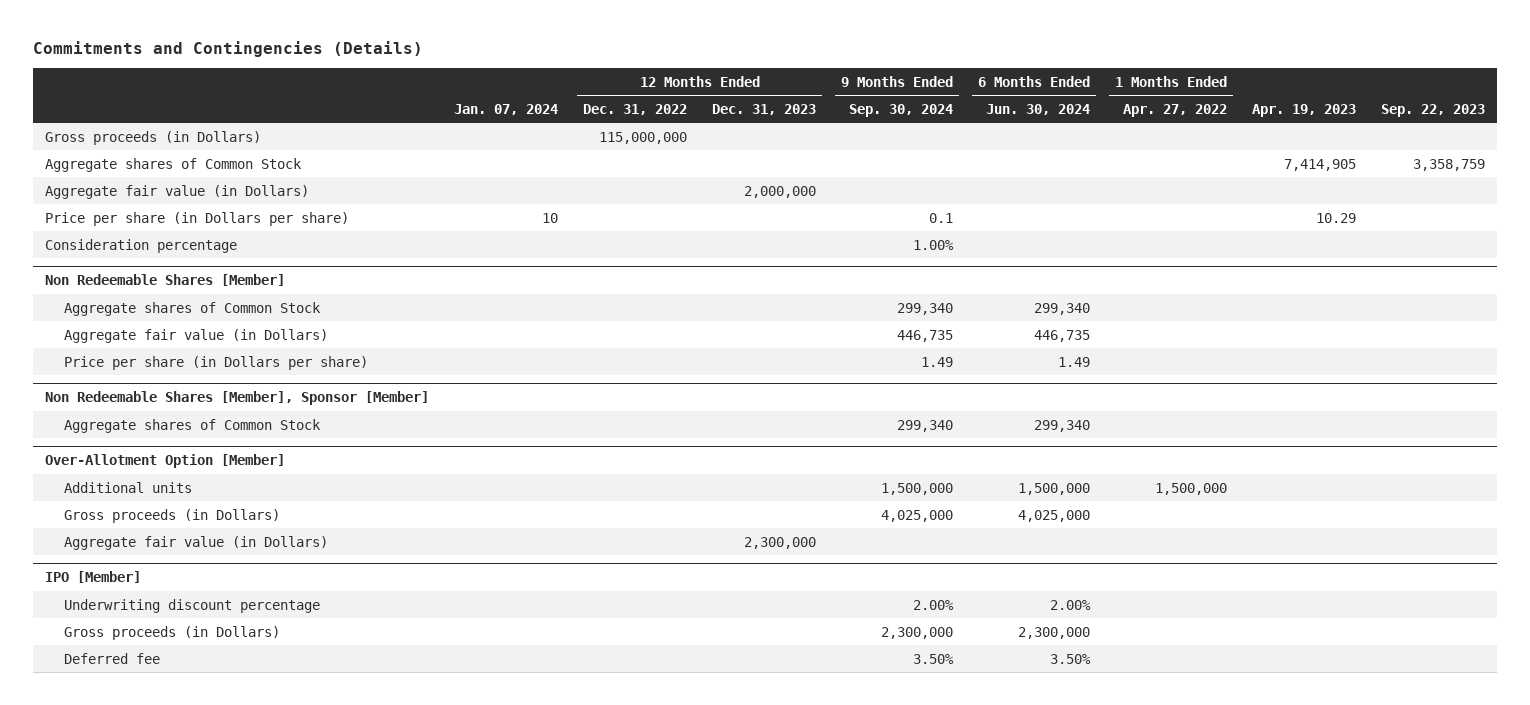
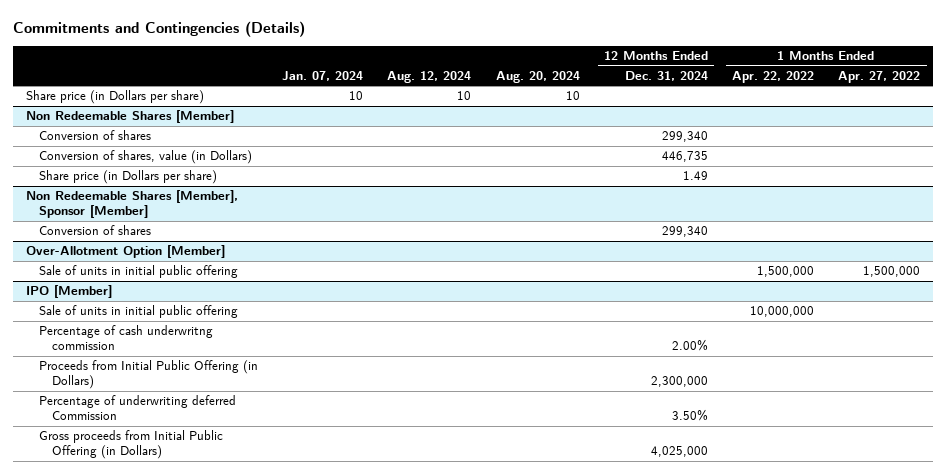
- | Jan. 07, 2024 | 12 Months Ended Dec. 31, 2022 | 12 Months Ended Dec. 31, 2023 | 9 Months Ended Sep. 30, 2024 | 6 Months Ended Jun. 30, 2024 | 1 Months Ended Apr. 27, 2022 | Apr. 19, 2023 | Sep. 22, 2023
+ | Jan. 07, 2024 | Aug. 12, 2024 | Aug. 20, 2024 | 12 Months Ended Dec. 31, 2024 | 1 Months Ended Apr. 22, 2022 | 1 Months Ended Apr. 27, 2022
- Gross proceeds (in Dollars) | | 115,000,000 | | | | | |
- Aggregate shares of Common Stock | | | | | | | 7,414,905 | 3,358,759
- Aggregate fair value (in Dollars) | | | 2,000,000 | | | | |
- Price per share (in Dollars per share) | 10 | | | 0.1 | | | 10.29 |
- Consideration percentage | | | | 1.00% | | | |
+ Share price (in Dollars per share) | 10 | 10 | 10 | | |
@ Non Redeemable Shares [Member]
- Aggregate shares of Common Stock | | | | 299,340 | 299,340 | | |
- Aggregate fair value (in Dollars) | | | | 446,735 | 446,735 | | |
- Price per share (in Dollars per share) | | | | 1.49 | 1.49 | | |
+ Conversion of shares | | | | 299,340 | |
+ Conversion of shares, value (in Dollars) | | | | 446,735 | |
+ Share price (in Dollars per share) | | | | 1.49 | |
@ Non Redeemable Shares [Member], Sponsor [Member]
- Aggregate shares of Common Stock | | | | 299,340 | 299,340 | | |
+ Conversion of shares | | | | 299,340 | |
@ Over-Allotment Option [Member]
- Additional units | | | | 1,500,000 | 1,500,000 | 1,500,000 | |
- Gross proceeds (in Dollars) | | | | 4,025,000 | 4,025,000 | | |
- Aggregate fair value (in Dollars) | | | 2,300,000 | | | | |
+ Sale of units in initial public offering | | | | | 1,500,000 | 1,500,000
@ IPO [Member]
- Underwriting discount percentage | | | | 2.00% | 2.00% | | |
- Gross proceeds (in Dollars) | | | | 2,300,000 | 2,300,000 | | |
- Deferred fee | | | | 3.50% | 3.50% | | |
+ Sale of units in initial public offering | | | | | 10,000,000 |
+ Percentage of cash underwritng commission | | | | 2.00% | |
+ Proceeds from Initial Public Offering (in Dollars) | | | | 2,300,000 | |
+ Percentage of underwriting deferred Commission | | | | 3.50% | |
+ Gross proceeds from Initial Public Offering (in Dollars) | | | | 4,025,000 | |

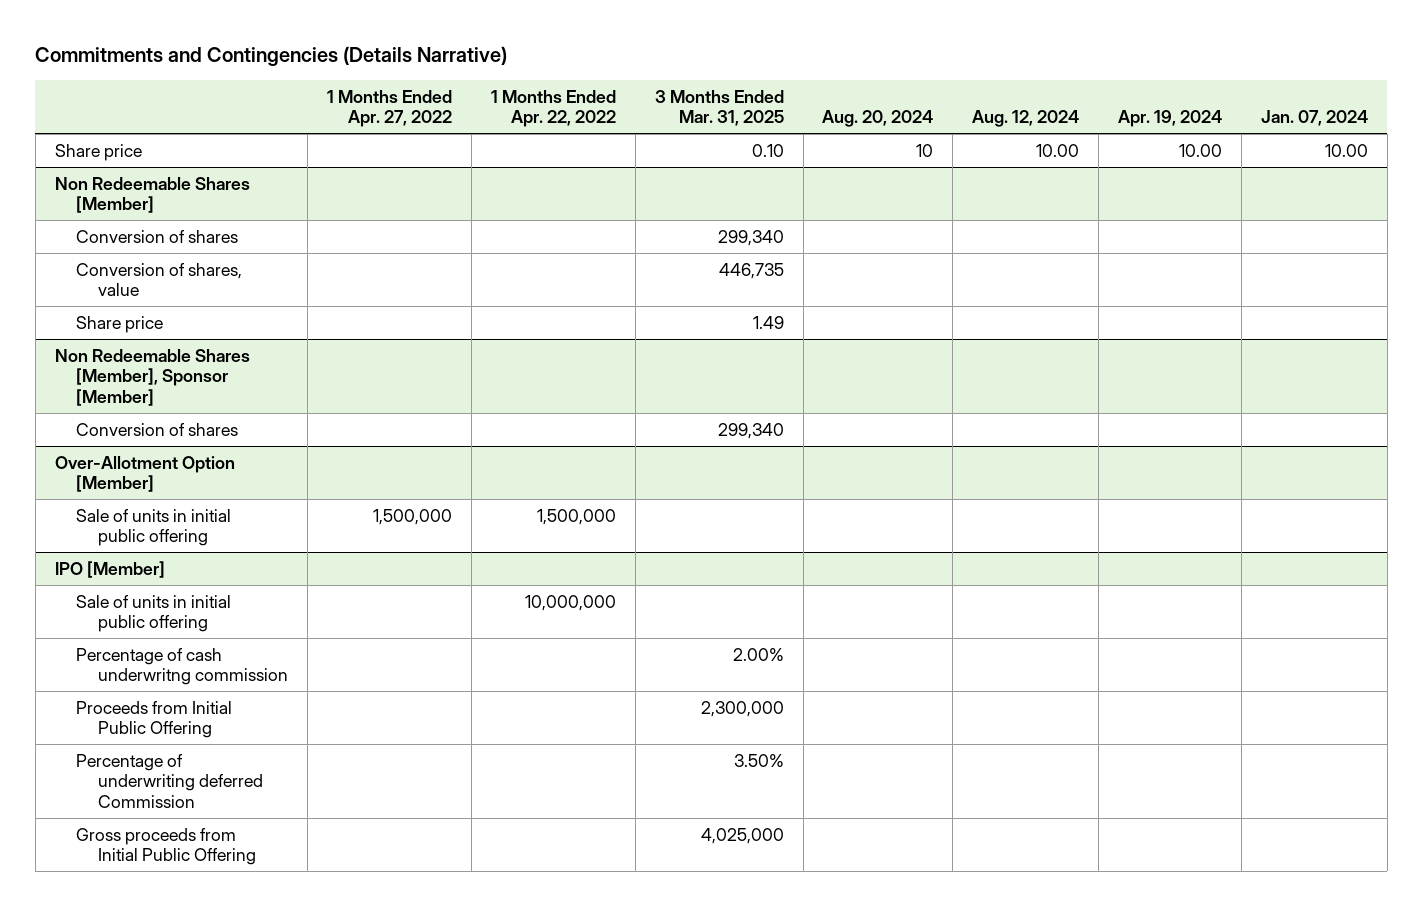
- Commitments and Contingencies (Details)
+ Commitments and Contingencies (Details Narrative)
- | Jan. 07, 2024 | Aug. 12, 2024 | Aug. 20, 2024 | 12 Months Ended Dec. 31, 2024 | 1 Months Ended Apr. 22, 2022 | 1 Months Ended Apr. 27, 2022
+ | 1 Months Ended Apr. 27, 2022 | 1 Months Ended Apr. 22, 2022 | 3 Months Ended Mar. 31, 2025 | Aug. 20, 2024 | Aug. 12, 2024 | Apr. 19, 2024 | Jan. 07, 2024
- Share price (in Dollars per share) | 10 | 10 | 10 | | |
+ Share price | | | 0.10 | 10 | 10.00 | 10.00 | 10.00
@ Non Redeemable Shares [Member]
- Conversion of shares, value (in Dollars) | | | | 446,735 | |
- Share price (in Dollars per share) | | | | 1.49 | |
+ Conversion of shares, value | | | 446,735 | | | |
+ Share price | | | 1.49 | | | |
@ IPO [Member]
- Proceeds from Initial Public Offering (in Dollars) | | | | 2,300,000 | |
+ Proceeds from Initial Public Offering | | | 2,300,000 | | | |
- Gross proceeds from Initial Public Offering (in Dollars) | | | | 4,025,000 | |
+ Gross proceeds from Initial Public Offering | | | 4,025,000 | | | |

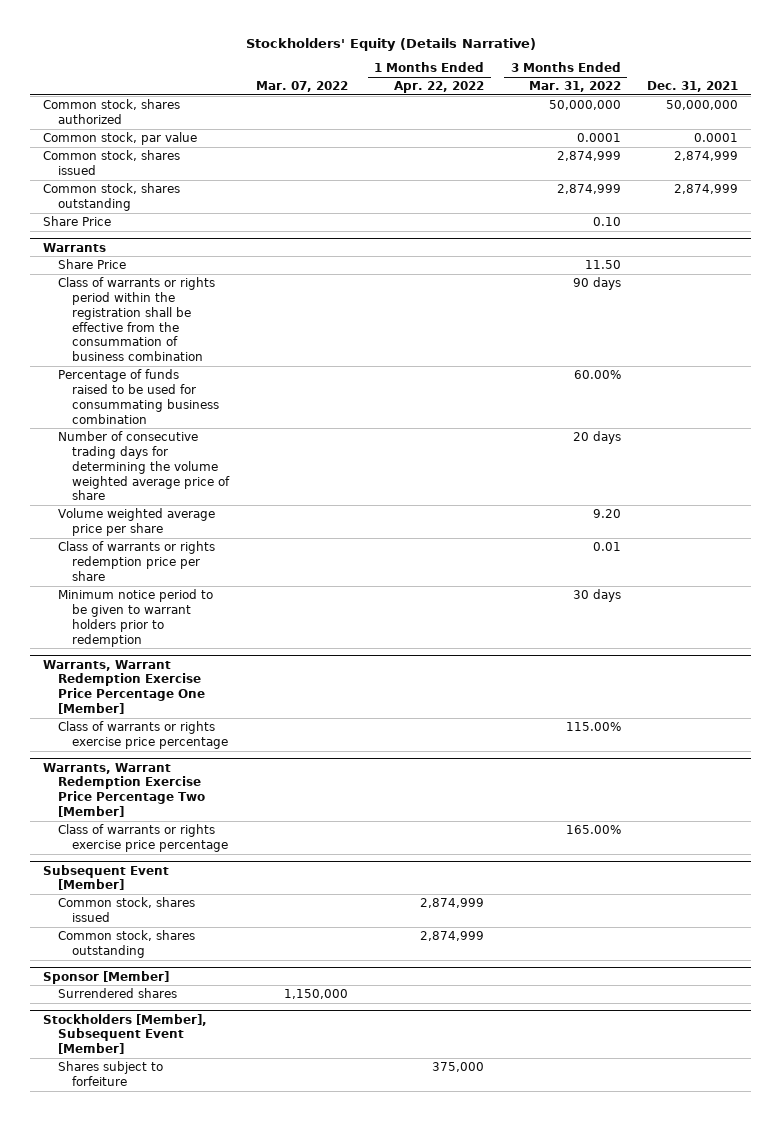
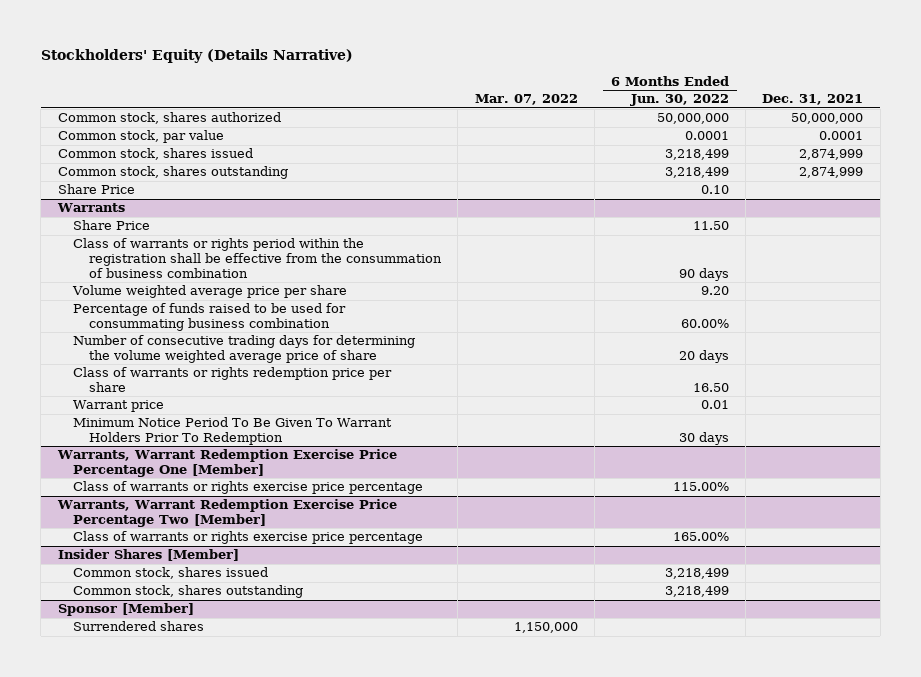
- | Mar. 07, 2022 | 1 Months Ended Apr. 22, 2022 | 3 Months Ended Mar. 31, 2022 | Dec. 31, 2021
+ | Mar. 07, 2022 | 6 Months Ended Jun. 30, 2022 | Dec. 31, 2021
@ Warrants
moved up: Volume weighted average price per share | | 9.20 |
- Minimum notice period to be given to warrant holders prior to redemption | | | 30 days |
+ Warrant price | | 0.01 |
+ Minimum Notice Period To Be Given To Warrant Holders Prior To Redemption | | 30 days |
- Subsequent Event [Member]
- Common stock, shares issued | | 2,874,999 | |
- Common stock, shares outstanding | | 2,874,999 | |
+ Insider Shares [Member]
+ Common stock, shares issued | | 3,218,499 |
+ Common stock, shares outstanding | | 3,218,499 |
- Stockholders [Member], Subsequent Event [Member]
- Shares subject to forfeiture | | 375,000 | |

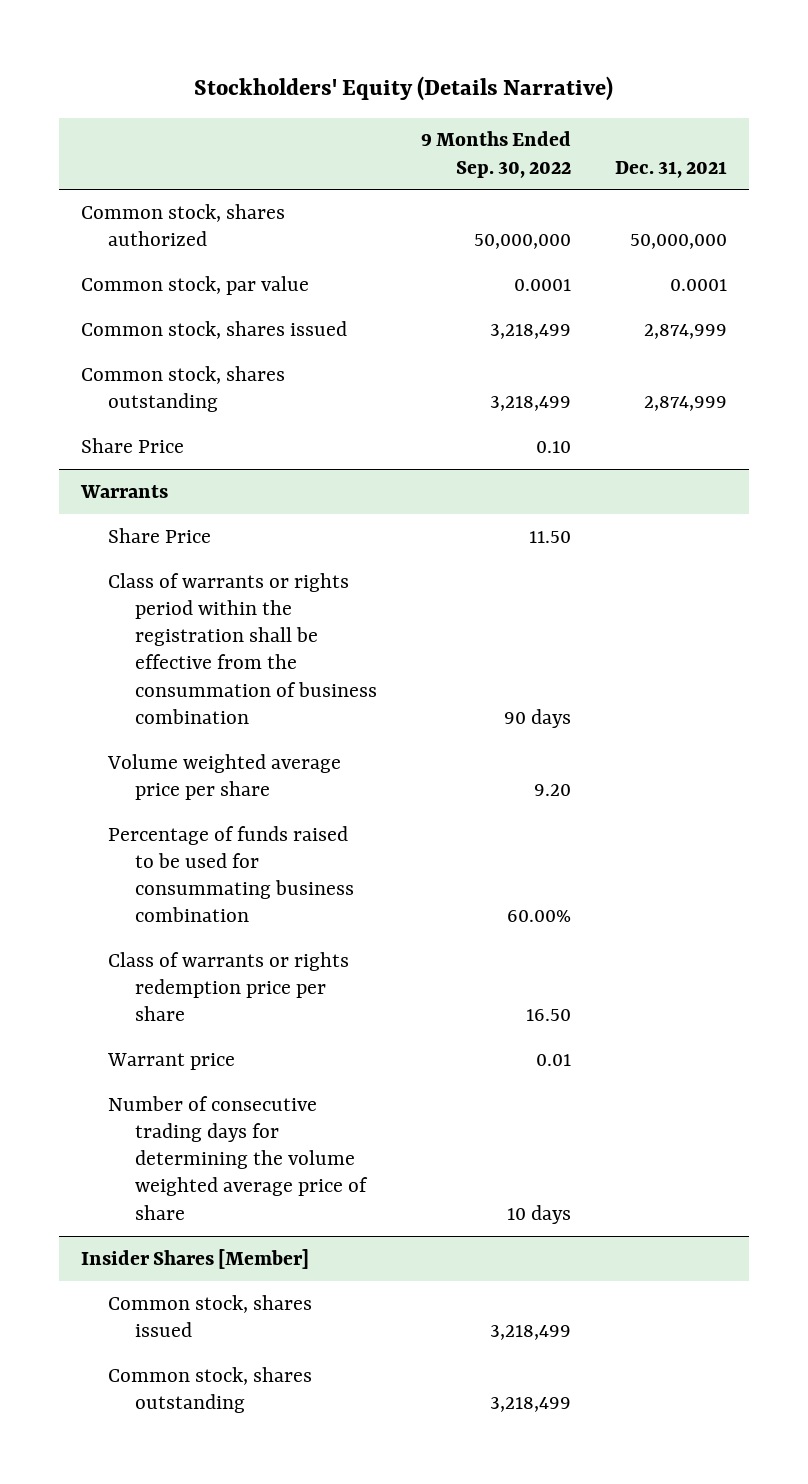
- | Mar. 07, 2022 | 6 Months Ended Jun. 30, 2022 | Dec. 31, 2021
+ | 9 Months Ended Sep. 30, 2022 | Dec. 31, 2021
@ Warrants
- Minimum Notice Period To Be Given To Warrant Holders Prior To Redemption | | 30 days |
- Warrants, Warrant Redemption Exercise Price Percentage One [Member]
- Class of warrants or rights exercise price percentage | | 115.00% |
- Warrants, Warrant Redemption Exercise Price Percentage Two [Member]
- Class of warrants or rights exercise price percentage | | 165.00% |
@ Warrants
moved down: Number of consecutive trading days for determining the volume weighted average price of share | 10 days |
- Sponsor [Member]
- Surrendered shares | 1,150,000 | |

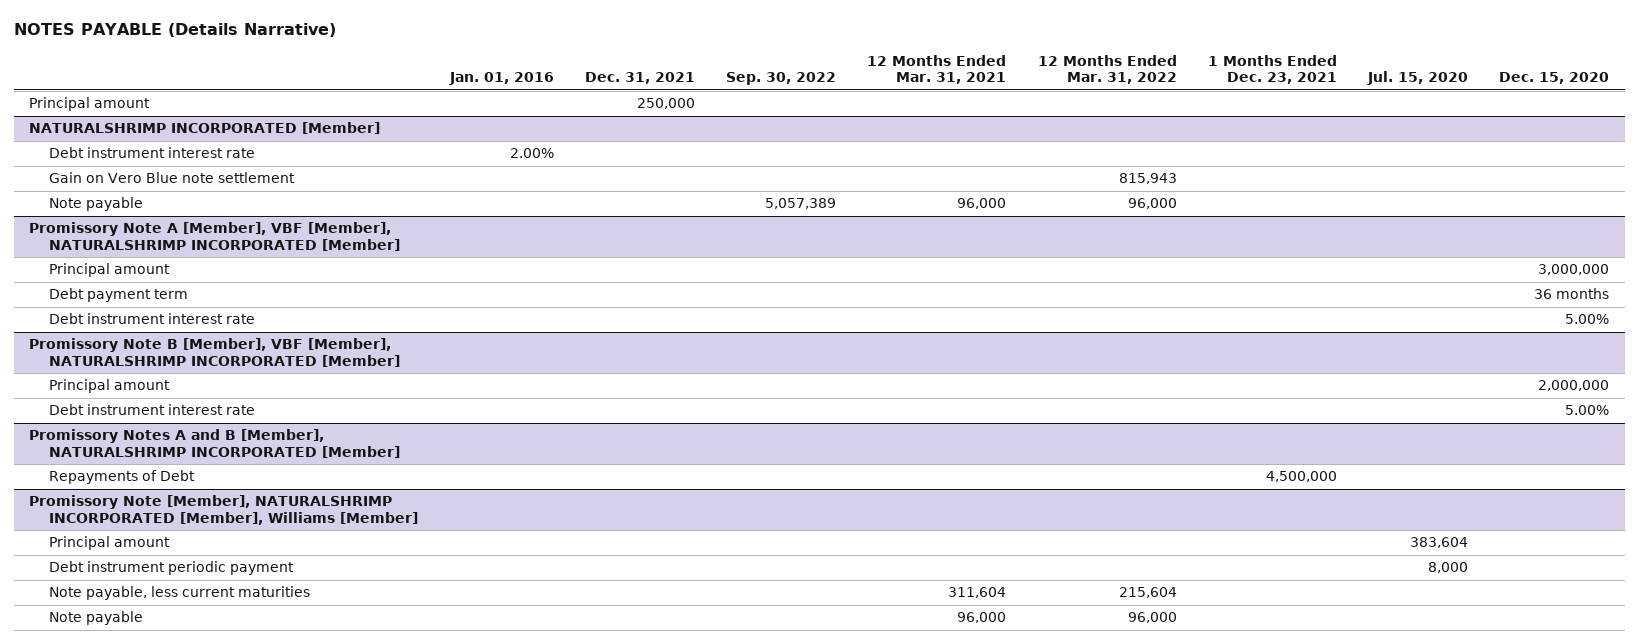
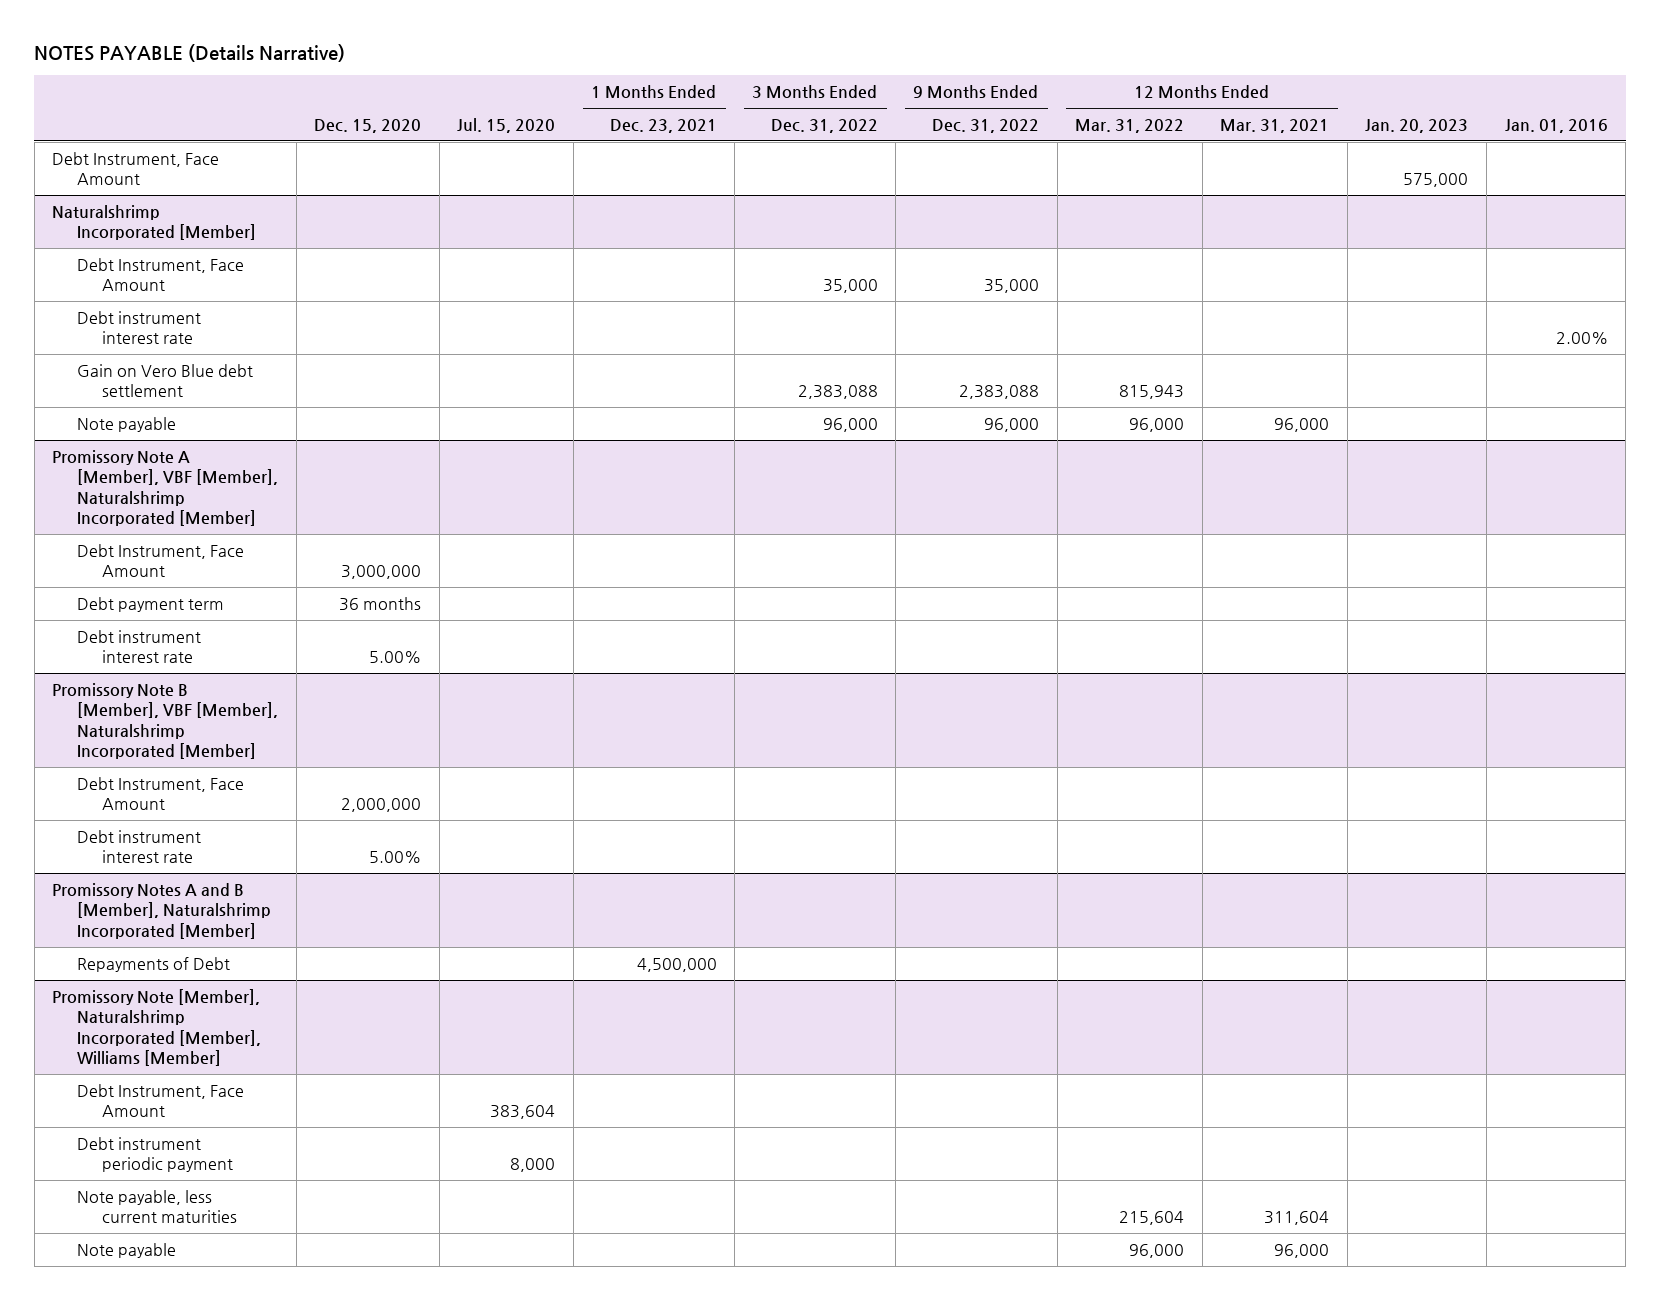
- | Jan. 01, 2016 | Dec. 31, 2021 | Sep. 30, 2022 | 12 Months Ended Mar. 31, 2021 | 12 Months Ended Mar. 31, 2022 | 1 Months Ended Dec. 23, 2021 | Jul. 15, 2020 | Dec. 15, 2020
+ | Dec. 15, 2020 | Jul. 15, 2020 | 1 Months Ended Dec. 23, 2021 | 3 Months Ended Dec. 31, 2022 | 9 Months Ended Dec. 31, 2022 | 12 Months Ended Mar. 31, 2022 | 12 Months Ended Mar. 31, 2021 | Jan. 20, 2023 | Jan. 01, 2016
- Principal amount | | 250,000 | | | | | |
- NATURALSHRIMP INCORPORATED [Member]
+ Debt Instrument, Face Amount | | | | | | | | 575,000 |
+ Naturalshrimp Incorporated [Member]
+ Debt Instrument, Face Amount | | | | 35,000 | 35,000 | | | |
- Gain on Vero Blue note settlement | | | | | 815,943 | | |
+ Gain on Vero Blue debt settlement | | | | 2,383,088 | 2,383,088 | 815,943 | | |
- Promissory Note A [Member], VBF [Member], NATURALSHRIMP INCORPORATED [Member]
- Principal amount | | | | | | | | 3,000,000
+ Promissory Note A [Member], VBF [Member], Naturalshrimp Incorporated [Member]
+ Debt Instrument, Face Amount | 3,000,000 | | | | | | | |
- Promissory Note B [Member], VBF [Member], NATURALSHRIMP INCORPORATED [Member]
- Principal amount | | | | | | | | 2,000,000
+ Promissory Note B [Member], VBF [Member], Naturalshrimp Incorporated [Member]
+ Debt Instrument, Face Amount | 2,000,000 | | | | | | | |
- Promissory Notes A and B [Member], NATURALSHRIMP INCORPORATED [Member]
+ Promissory Notes A and B [Member], Naturalshrimp Incorporated [Member]
- Promissory Note [Member], NATURALSHRIMP INCORPORATED [Member], Williams [Member]
- Principal amount | | | | | | | 383,604 |
+ Promissory Note [Member], Naturalshrimp Incorporated [Member], Williams [Member]
+ Debt Instrument, Face Amount | | 383,604 | | | | | | |

